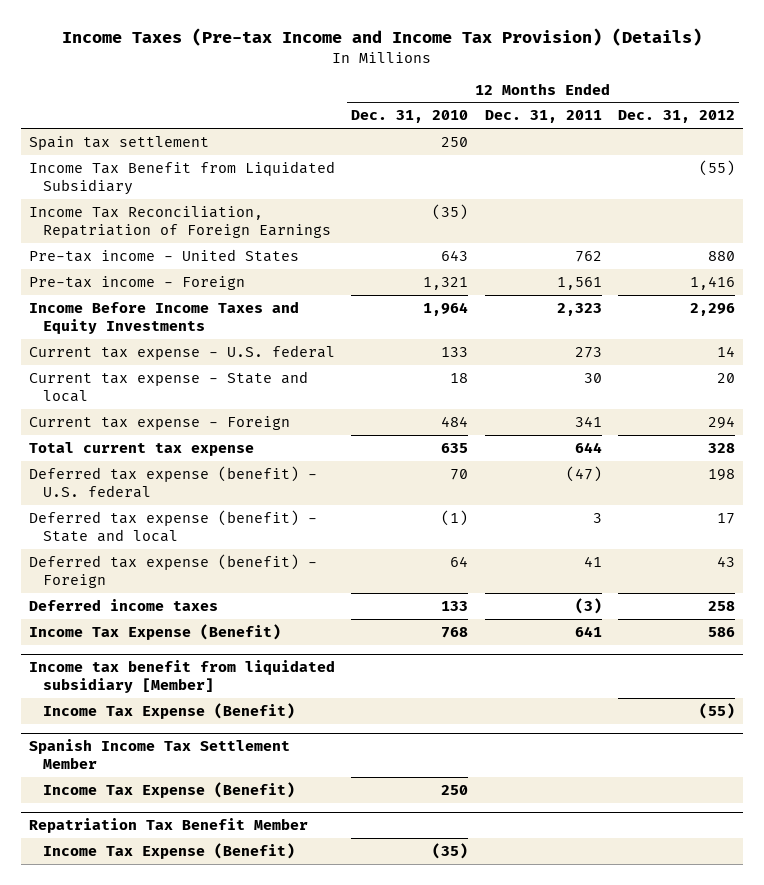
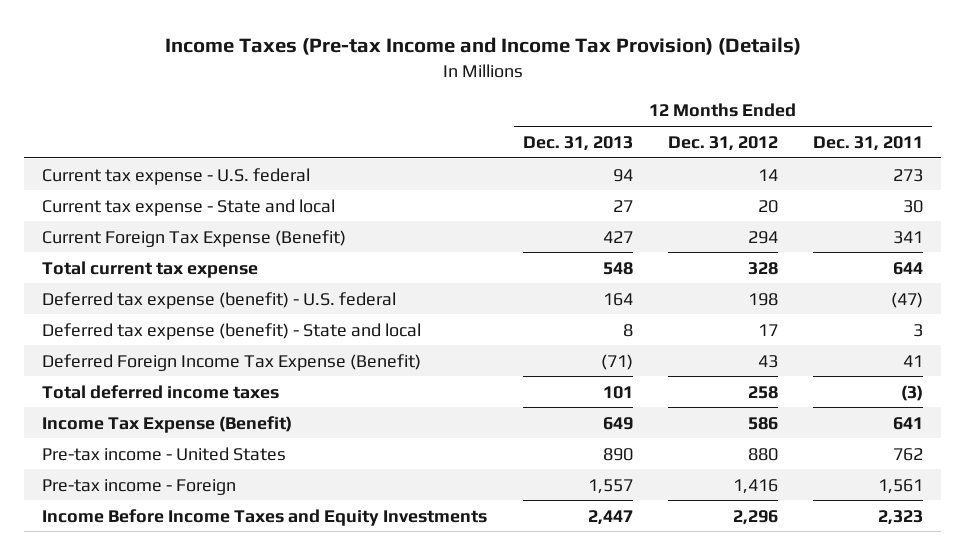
- | 12 Months Ended Dec. 31, 2010 | 12 Months Ended Dec. 31, 2011 | 12 Months Ended Dec. 31, 2012
+ | 12 Months Ended Dec. 31, 2013 | 12 Months Ended Dec. 31, 2012 | 12 Months Ended Dec. 31, 2011
- Spain tax settlement | 250 | |
- Income Tax Benefit from Liquidated Subsidiary | | | (55)
- Income Tax Reconciliation, Repatriation of Foreign Earnings | (35) | |
- Current tax expense - Foreign | 484 | 341 | 294
+ Current Foreign Tax Expense (Benefit) | 427 | 294 | 341
- Deferred tax expense (benefit) - Foreign | 64 | 41 | 43
- Deferred income taxes | 133 | (3) | 258
+ Deferred Foreign Income Tax Expense (Benefit) | (71) | 43 | 41
+ Total deferred income taxes | 101 | 258 | (3)
- Income tax benefit from liquidated subsidiary [Member]
- Income Tax Expense (Benefit) | | | (55)
- Spanish Income Tax Settlement Member
- Income Tax Expense (Benefit) | 250 | |
- Repatriation Tax Benefit Member
- Income Tax Expense (Benefit) | (35) | |
moved down: Pre-tax income - United States | 890 | 880 | 762
moved down: Pre-tax income - Foreign | 1,557 | 1,416 | 1,561
moved down: Income Before Income Taxes and Equity Investments | 2,447 | 2,296 | 2,323

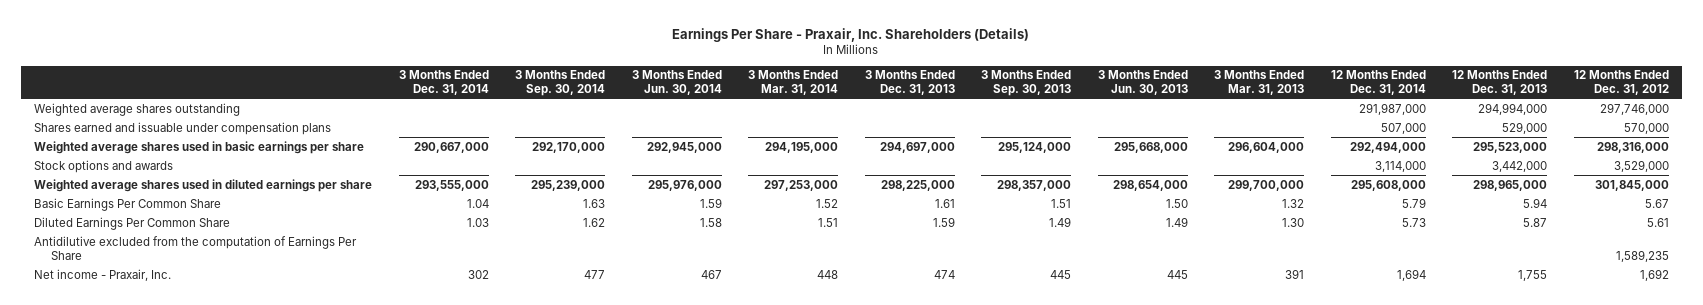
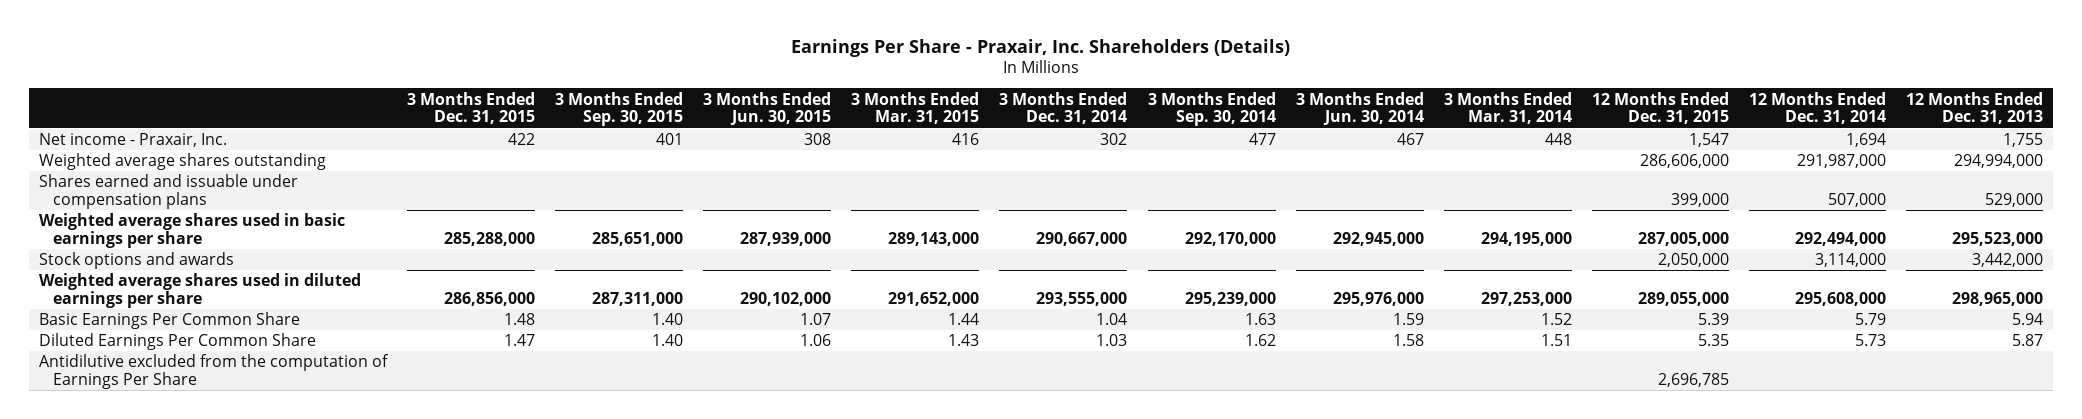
- | 3 Months Ended Dec. 31, 2014 | 3 Months Ended Sep. 30, 2014 | 3 Months Ended Jun. 30, 2014 | 3 Months Ended Mar. 31, 2014 | 3 Months Ended Dec. 31, 2013 | 3 Months Ended Sep. 30, 2013 | 3 Months Ended Jun. 30, 2013 | 3 Months Ended Mar. 31, 2013 | 12 Months Ended Dec. 31, 2014 | 12 Months Ended Dec. 31, 2013 | 12 Months Ended Dec. 31, 2012
+ | 3 Months Ended Dec. 31, 2015 | 3 Months Ended Sep. 30, 2015 | 3 Months Ended Jun. 30, 2015 | 3 Months Ended Mar. 31, 2015 | 3 Months Ended Dec. 31, 2014 | 3 Months Ended Sep. 30, 2014 | 3 Months Ended Jun. 30, 2014 | 3 Months Ended Mar. 31, 2014 | 12 Months Ended Dec. 31, 2015 | 12 Months Ended Dec. 31, 2014 | 12 Months Ended Dec. 31, 2013
moved up: Net income - Praxair, Inc. | 422 | 401 | 308 | 416 | 302 | 477 | 467 | 448 | 1,547 | 1,694 | 1,755

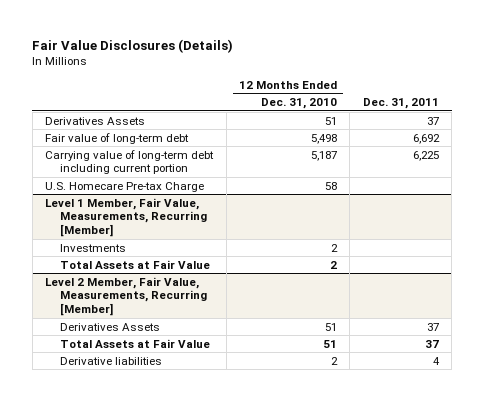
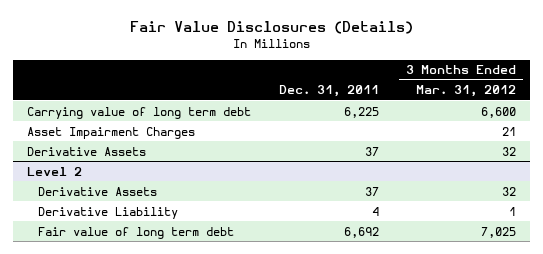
- | 12 Months Ended Dec. 31, 2010 | Dec. 31, 2011
+ | Dec. 31, 2011 | 3 Months Ended Mar. 31, 2012
- Derivatives Assets | 51 | 37
- Fair value of long-term debt | 5,498 | 6,692
- Carrying value of long-term debt including current portion | 5,187 | 6,225
- U.S. Homecare Pre-tax Charge | 58 |
- Level 1 Member, Fair Value, Measurements, Recurring [Member]
- Investments | 2 |
- Total Assets at Fair Value | 2 |
- Level 2 Member, Fair Value, Measurements, Recurring [Member]
- Derivatives Assets | 51 | 37
- Total Assets at Fair Value | 51 | 37
- Derivative liabilities | 2 | 4
+ Carrying value of long term debt | 6,225 | 6,600
+ Asset Impairment Charges | | 21
+ Derivative Assets | 37 | 32
+ Level 2
+ Derivative Assets | 37 | 32
+ Derivative Liability | 4 | 1
+ Fair value of long term debt | 6,692 | 7,025

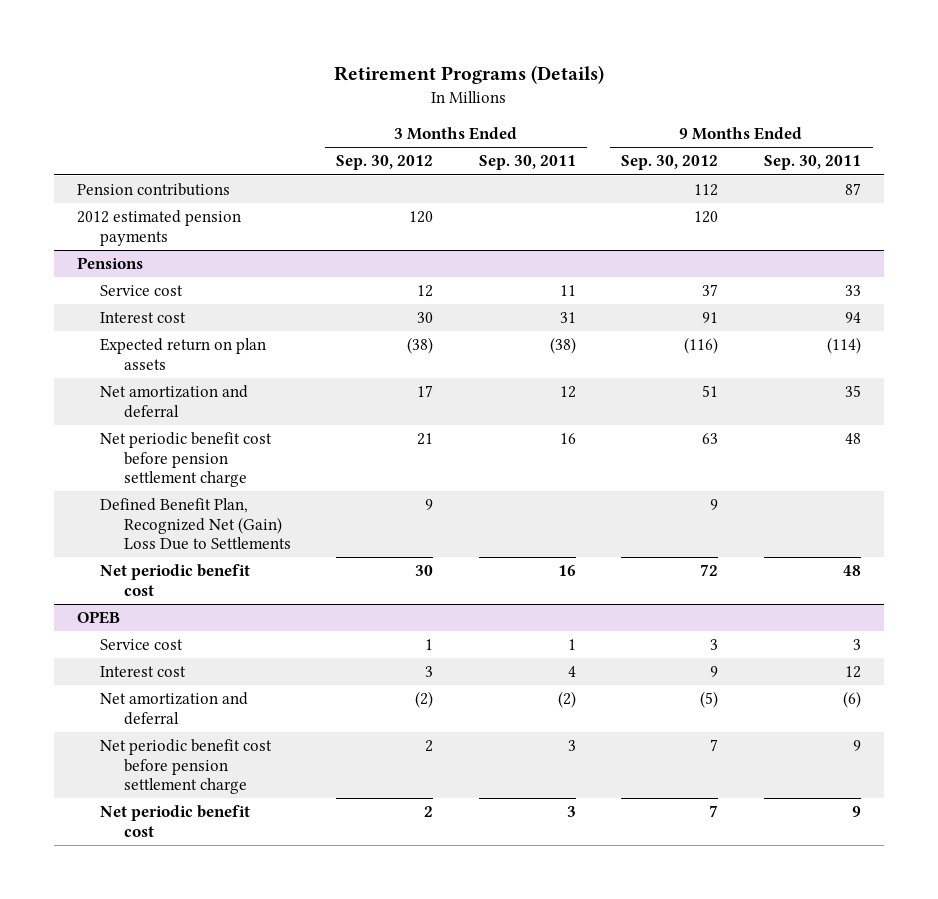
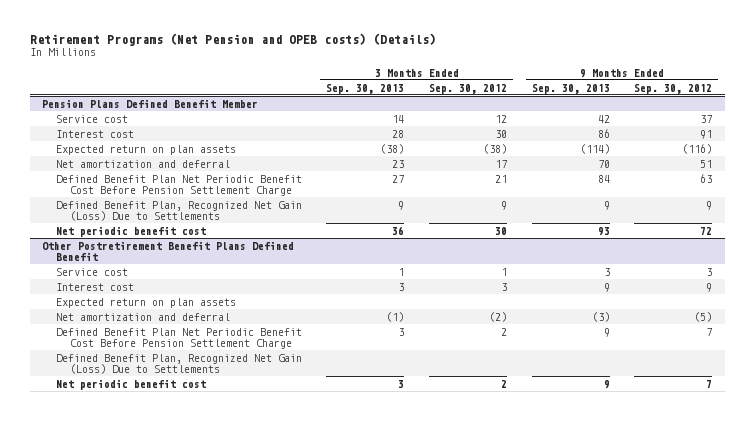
- Retirement Programs (Details)
+ Retirement Programs (Net Pension and OPEB costs) (Details)
- | 3 Months Ended Sep. 30, 2012 | 3 Months Ended Sep. 30, 2011 | 9 Months Ended Sep. 30, 2012 | 9 Months Ended Sep. 30, 2011
+ | 3 Months Ended Sep. 30, 2013 | 3 Months Ended Sep. 30, 2012 | 9 Months Ended Sep. 30, 2013 | 9 Months Ended Sep. 30, 2012
- Pension contributions | | | 112 | 87
- 2012 estimated pension payments | 120 | | 120 |
- Pensions
+ Pension Plans Defined Benefit Member
- Net periodic benefit cost before pension settlement charge | 21 | 16 | 63 | 48
- Defined Benefit Plan, Recognized Net (Gain) Loss Due to Settlements | 9 | | 9 |
+ Defined Benefit Plan Net Periodic Benefit Cost Before Pension Settlement Charge | 27 | 21 | 84 | 63
+ Defined Benefit Plan, Recognized Net Gain (Loss) Due to Settlements | 9 | 9 | 9 | 9
- OPEB
+ Other Postretirement Benefit Plans Defined Benefit
+ Expected return on plan assets
- Net periodic benefit cost before pension settlement charge | 2 | 3 | 7 | 9
+ Defined Benefit Plan Net Periodic Benefit Cost Before Pension Settlement Charge | 3 | 2 | 9 | 7
+ Defined Benefit Plan, Recognized Net Gain (Loss) Due to Settlements

